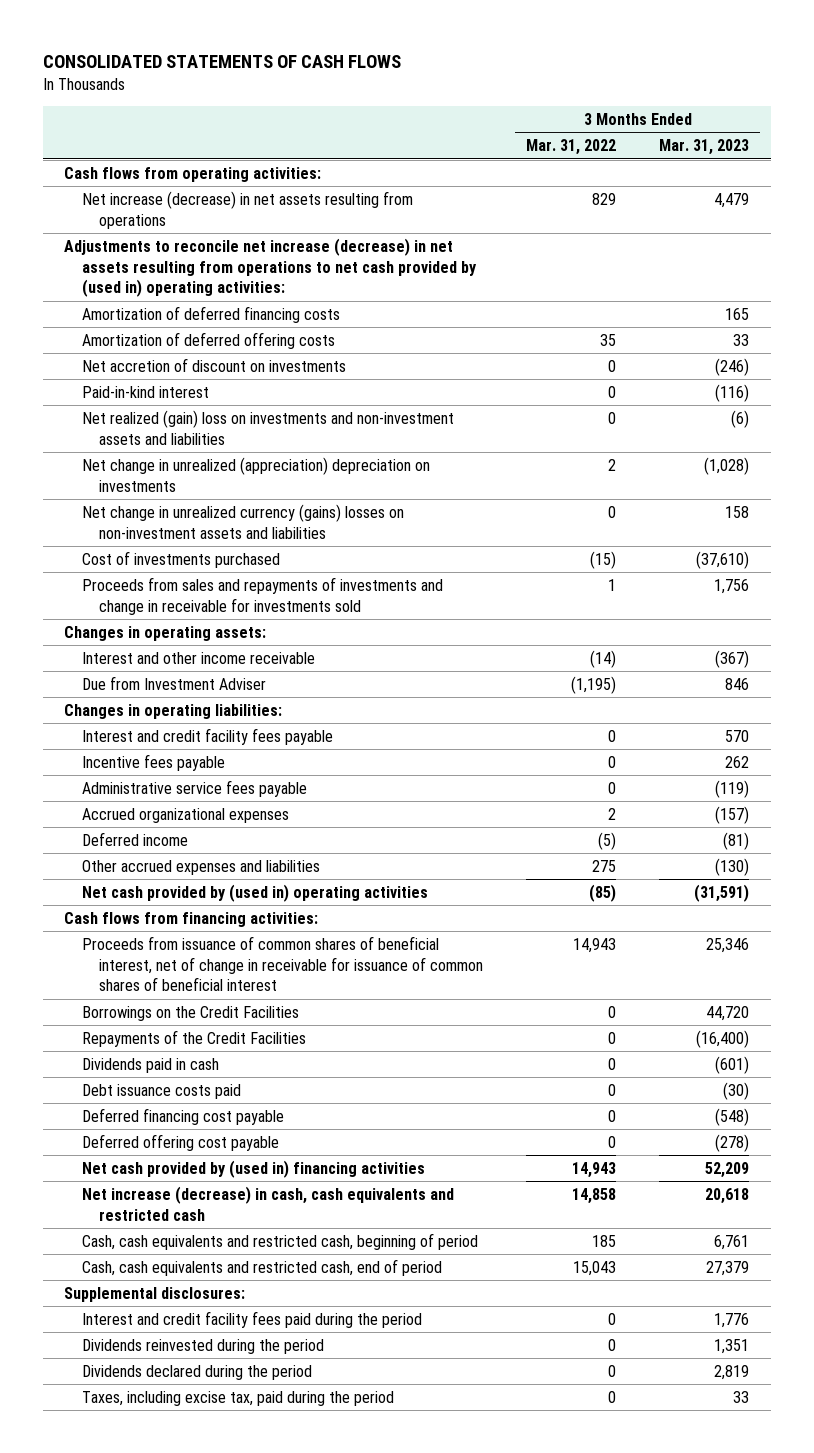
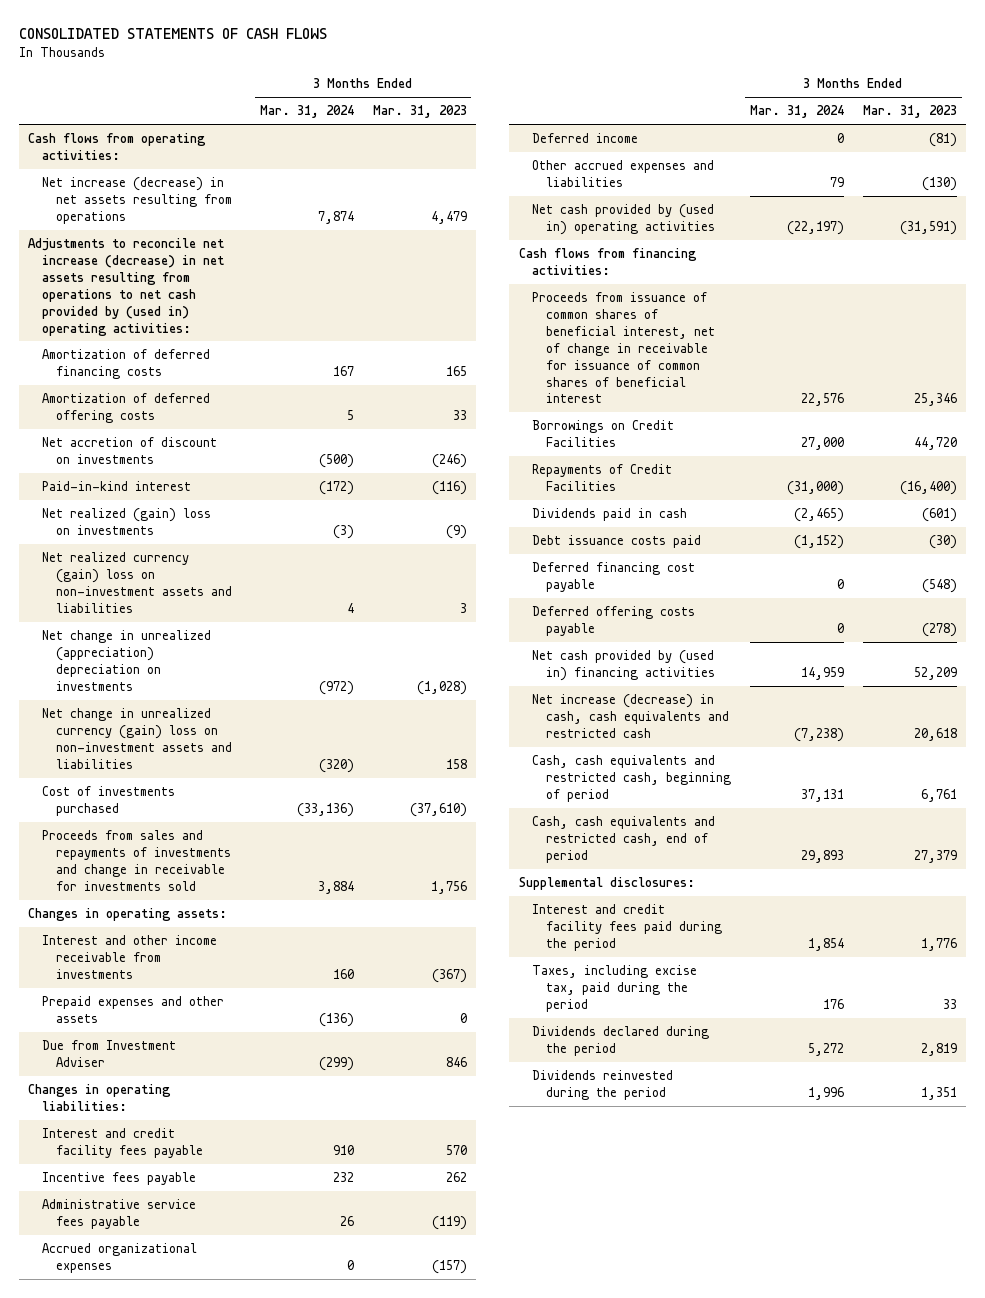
- | 3 Months Ended Mar. 31, 2022 | 3 Months Ended Mar. 31, 2023
+ | 3 Months Ended Mar. 31, 2024 | 3 Months Ended Mar. 31, 2023
- Net realized (gain) loss on investments and non-investment assets and liabilities | 0 | (6)
+ Net realized (gain) loss on investments | (3) | (9)
+ Net realized currency (gain) loss on non-investment assets and liabilities | 4 | 3
- Net change in unrealized currency (gains) losses on non-investment assets and liabilities | 0 | 158
+ Net change in unrealized currency (gain) loss on non-investment assets and liabilities | (320) | 158
- Interest and other income receivable | (14) | (367)
+ Interest and other income receivable from investments | 160 | (367)
+ Prepaid expenses and other assets | (136) | 0
- Borrowings on the Credit Facilities | 0 | 44,720
- Repayments of the Credit Facilities | 0 | (16,400)
+ Borrowings on Credit Facilities | 27,000 | 44,720
+ Repayments of Credit Facilities | (31,000) | (16,400)
- Deferred offering cost payable | 0 | (278)
+ Deferred offering costs payable | 0 | (278)
moved down: Dividends declared during the period | 5,272 | 2,819
moved down: Dividends reinvested during the period | 1,996 | 1,351

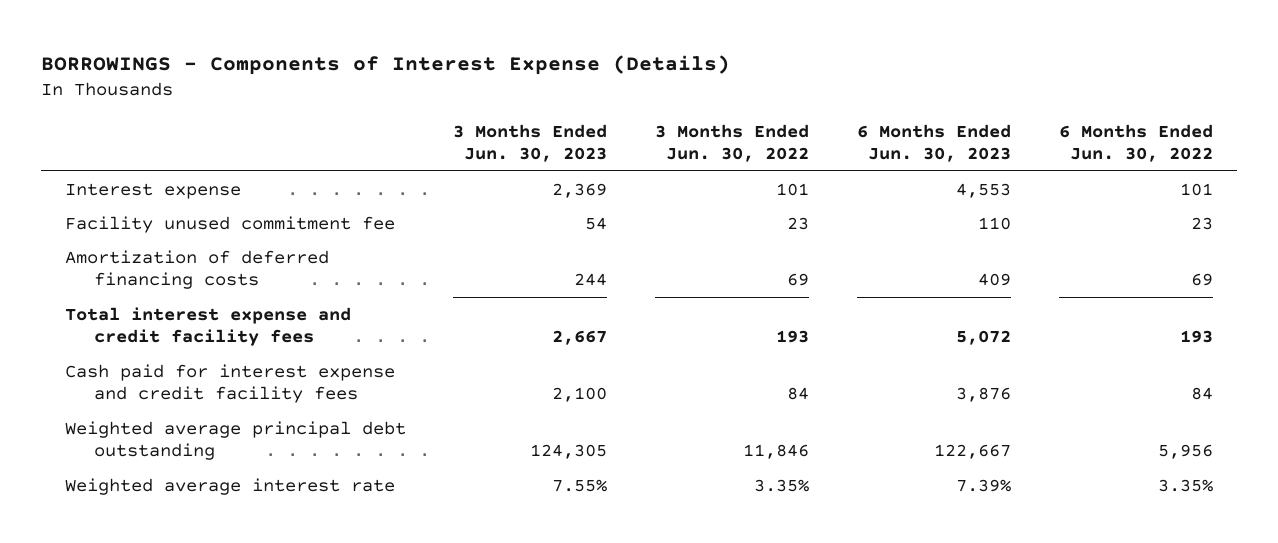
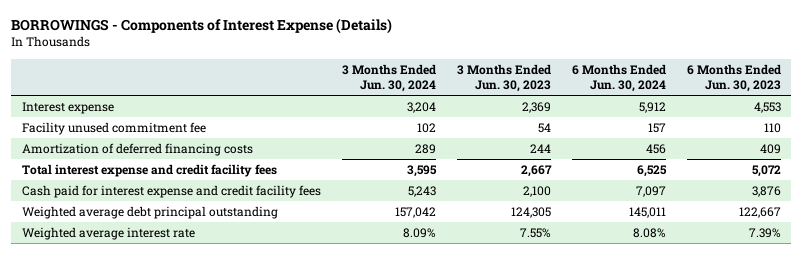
- | 3 Months Ended Jun. 30, 2023 | 3 Months Ended Jun. 30, 2022 | 6 Months Ended Jun. 30, 2023 | 6 Months Ended Jun. 30, 2022
+ | 3 Months Ended Jun. 30, 2024 | 3 Months Ended Jun. 30, 2023 | 6 Months Ended Jun. 30, 2024 | 6 Months Ended Jun. 30, 2023
- Weighted average principal debt outstanding | 124,305 | 11,846 | 122,667 | 5,956
+ Weighted average debt principal outstanding | 157,042 | 124,305 | 145,011 | 122,667

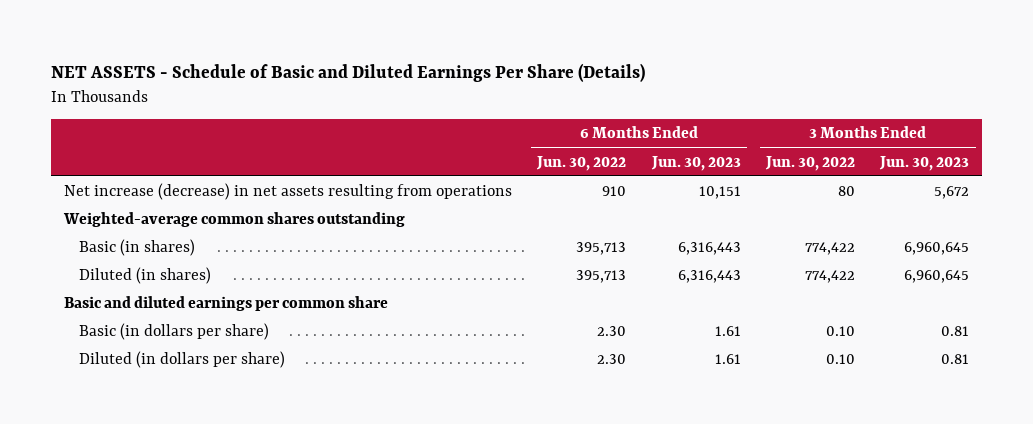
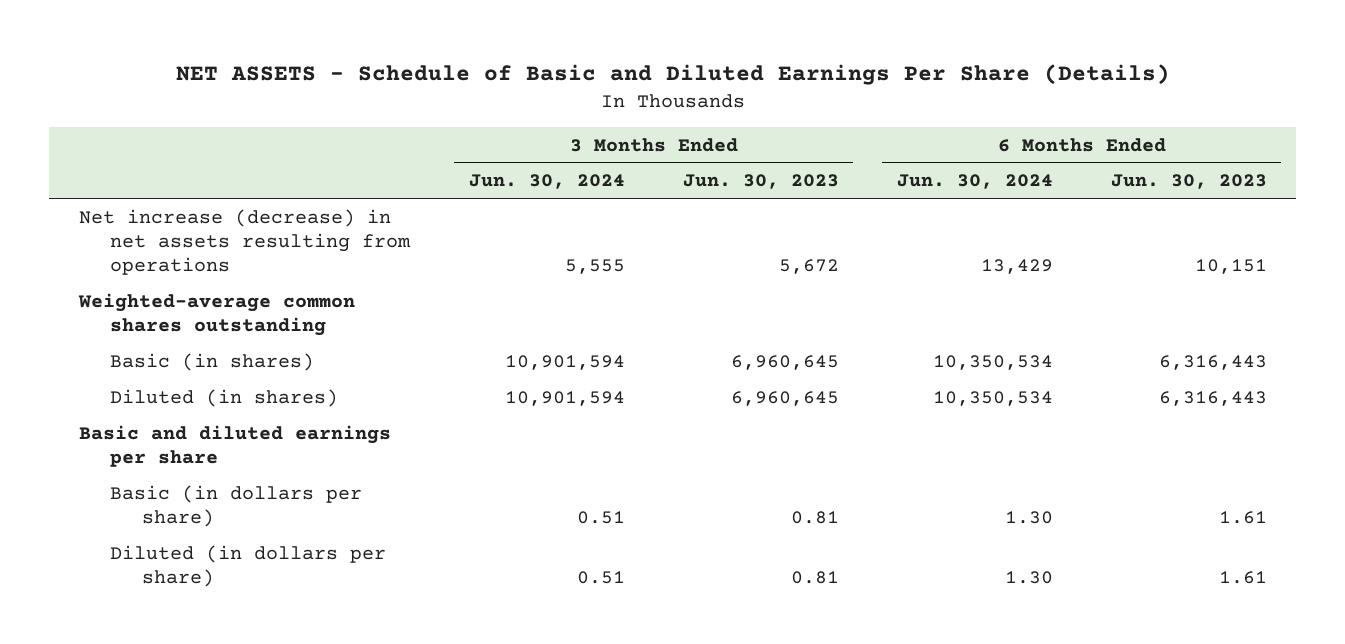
- | 6 Months Ended Jun. 30, 2022 | 6 Months Ended Jun. 30, 2023 | 3 Months Ended Jun. 30, 2022 | 3 Months Ended Jun. 30, 2023
+ | 3 Months Ended Jun. 30, 2024 | 3 Months Ended Jun. 30, 2023 | 6 Months Ended Jun. 30, 2024 | 6 Months Ended Jun. 30, 2023
- Basic and diluted earnings per common share
+ Basic and diluted earnings per share

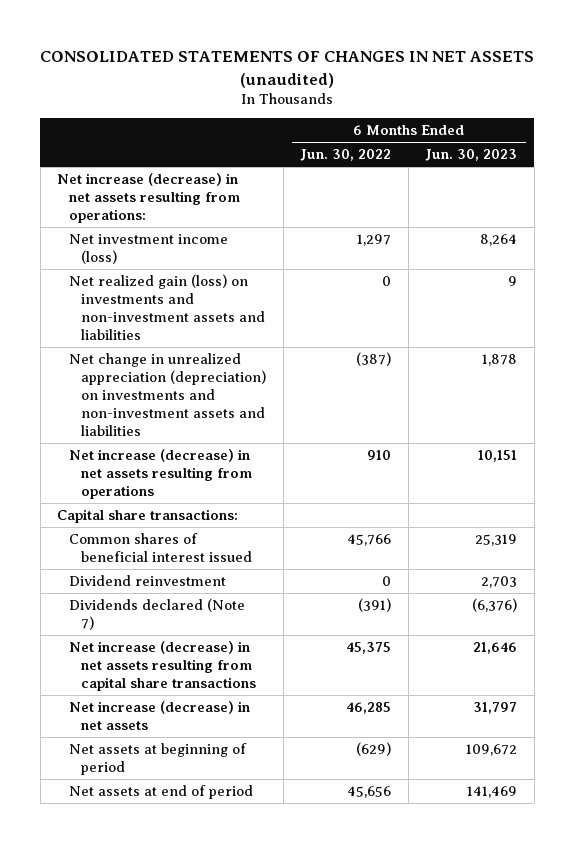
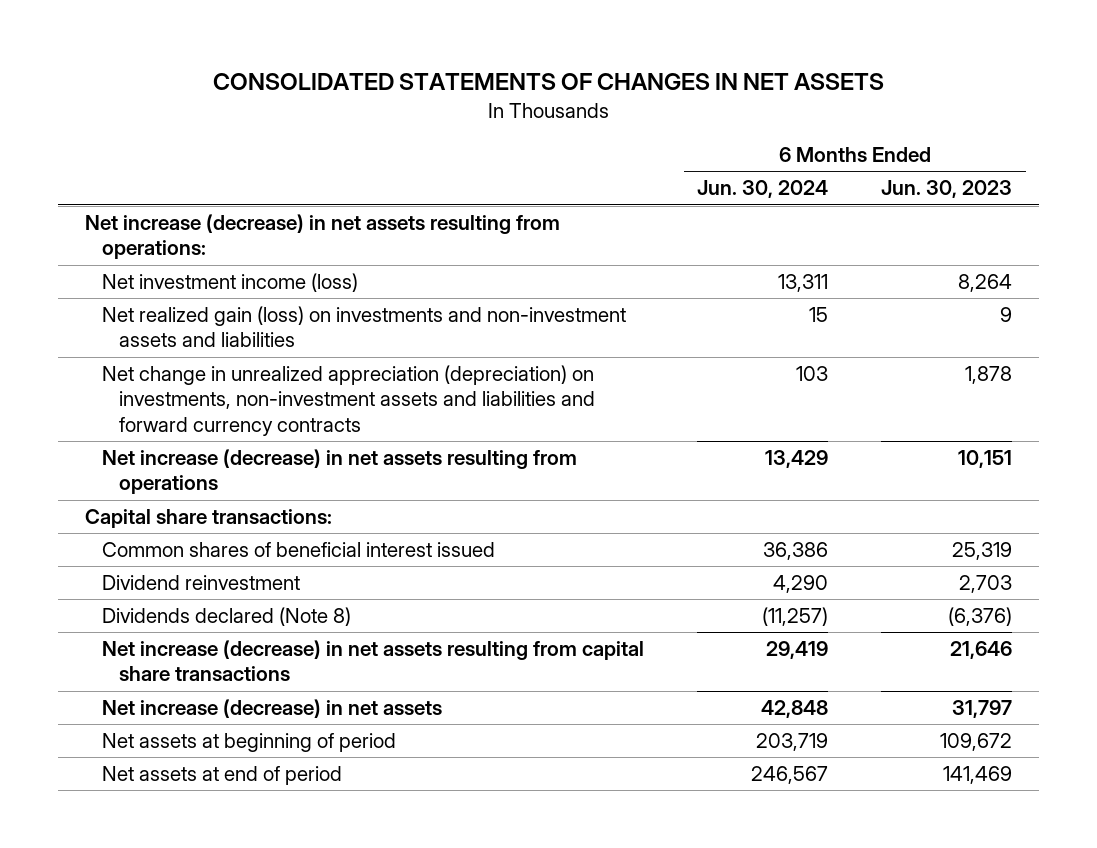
- CONSOLIDATED STATEMENTS OF CHANGES IN NET ASSETS (unaudited)
+ CONSOLIDATED STATEMENTS OF CHANGES IN NET ASSETS
- | 6 Months Ended Jun. 30, 2022 | 6 Months Ended Jun. 30, 2023
+ | 6 Months Ended Jun. 30, 2024 | 6 Months Ended Jun. 30, 2023
- Net change in unrealized appreciation (depreciation) on investments and non-investment assets and liabilities | (387) | 1,878
+ Net change in unrealized appreciation (depreciation) on investments, non-investment assets and liabilities and forward currency contracts | 103 | 1,878
- Dividends declared (Note 7) | (391) | (6,376)
+ Dividends declared (Note 8) | (11,257) | (6,376)

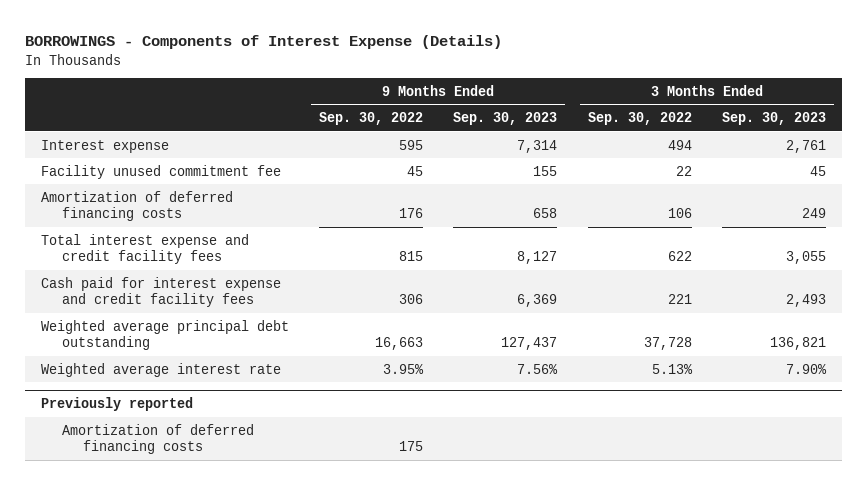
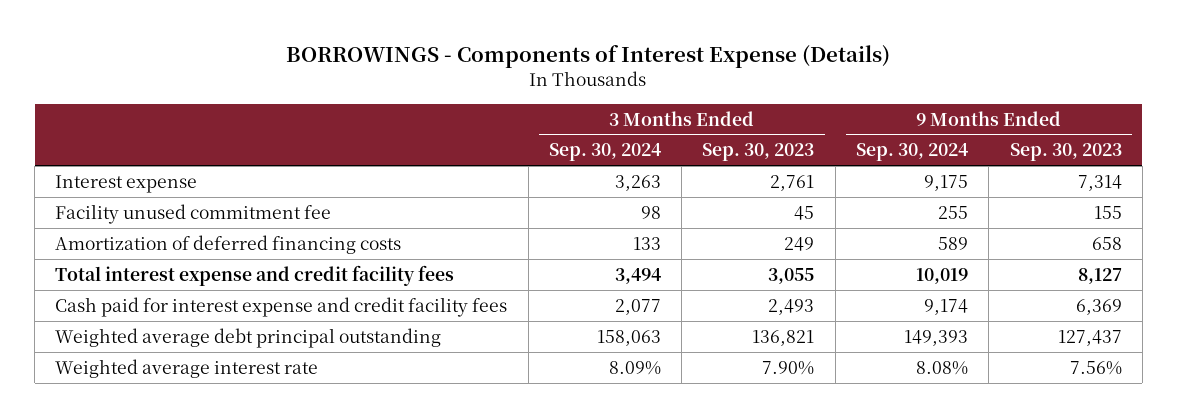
- | 9 Months Ended Sep. 30, 2022 | 9 Months Ended Sep. 30, 2023 | 3 Months Ended Sep. 30, 2022 | 3 Months Ended Sep. 30, 2023
+ | 3 Months Ended Sep. 30, 2024 | 3 Months Ended Sep. 30, 2023 | 9 Months Ended Sep. 30, 2024 | 9 Months Ended Sep. 30, 2023
- Weighted average principal debt outstanding | 16,663 | 127,437 | 37,728 | 136,821
+ Weighted average debt principal outstanding | 158,063 | 136,821 | 149,393 | 127,437
- Previously reported
- Amortization of deferred financing costs | 175 | | |

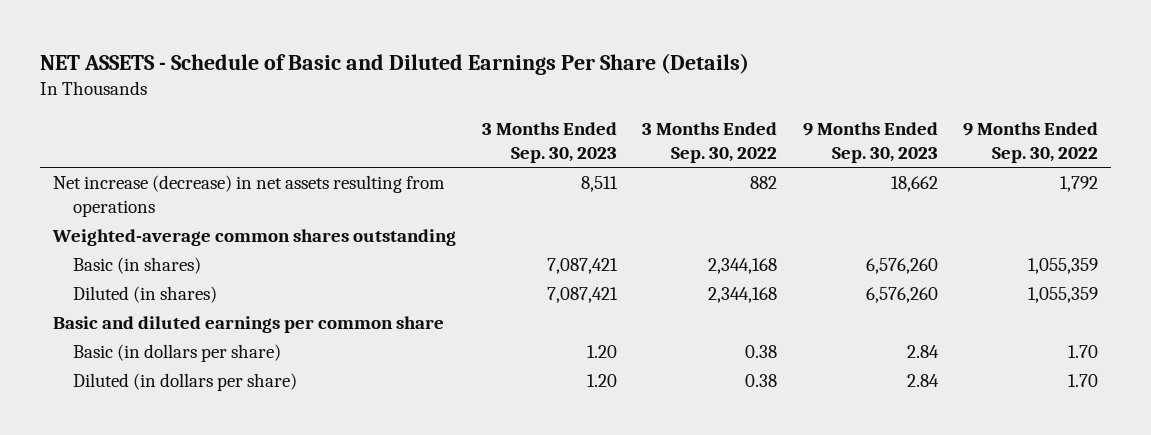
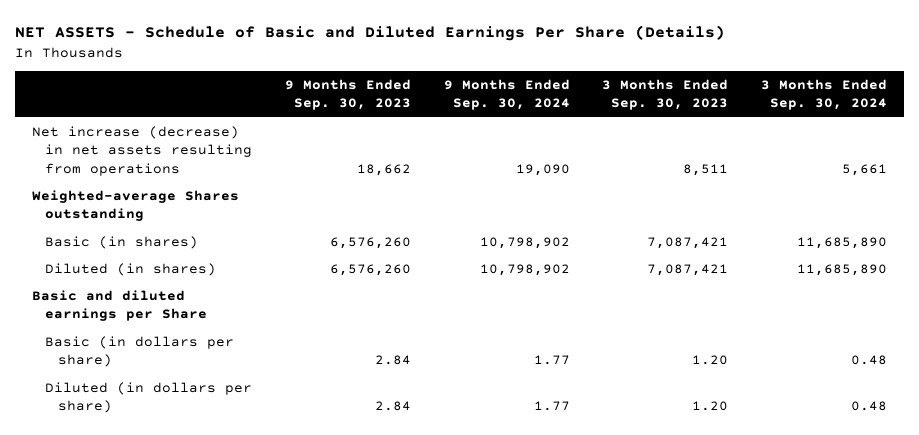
- | 3 Months Ended Sep. 30, 2023 | 3 Months Ended Sep. 30, 2022 | 9 Months Ended Sep. 30, 2023 | 9 Months Ended Sep. 30, 2022
+ | 9 Months Ended Sep. 30, 2023 | 9 Months Ended Sep. 30, 2024 | 3 Months Ended Sep. 30, 2023 | 3 Months Ended Sep. 30, 2024
- Weighted-average common shares outstanding
+ Weighted-average Shares outstanding
- Basic and diluted earnings per common share
+ Basic and diluted earnings per Share

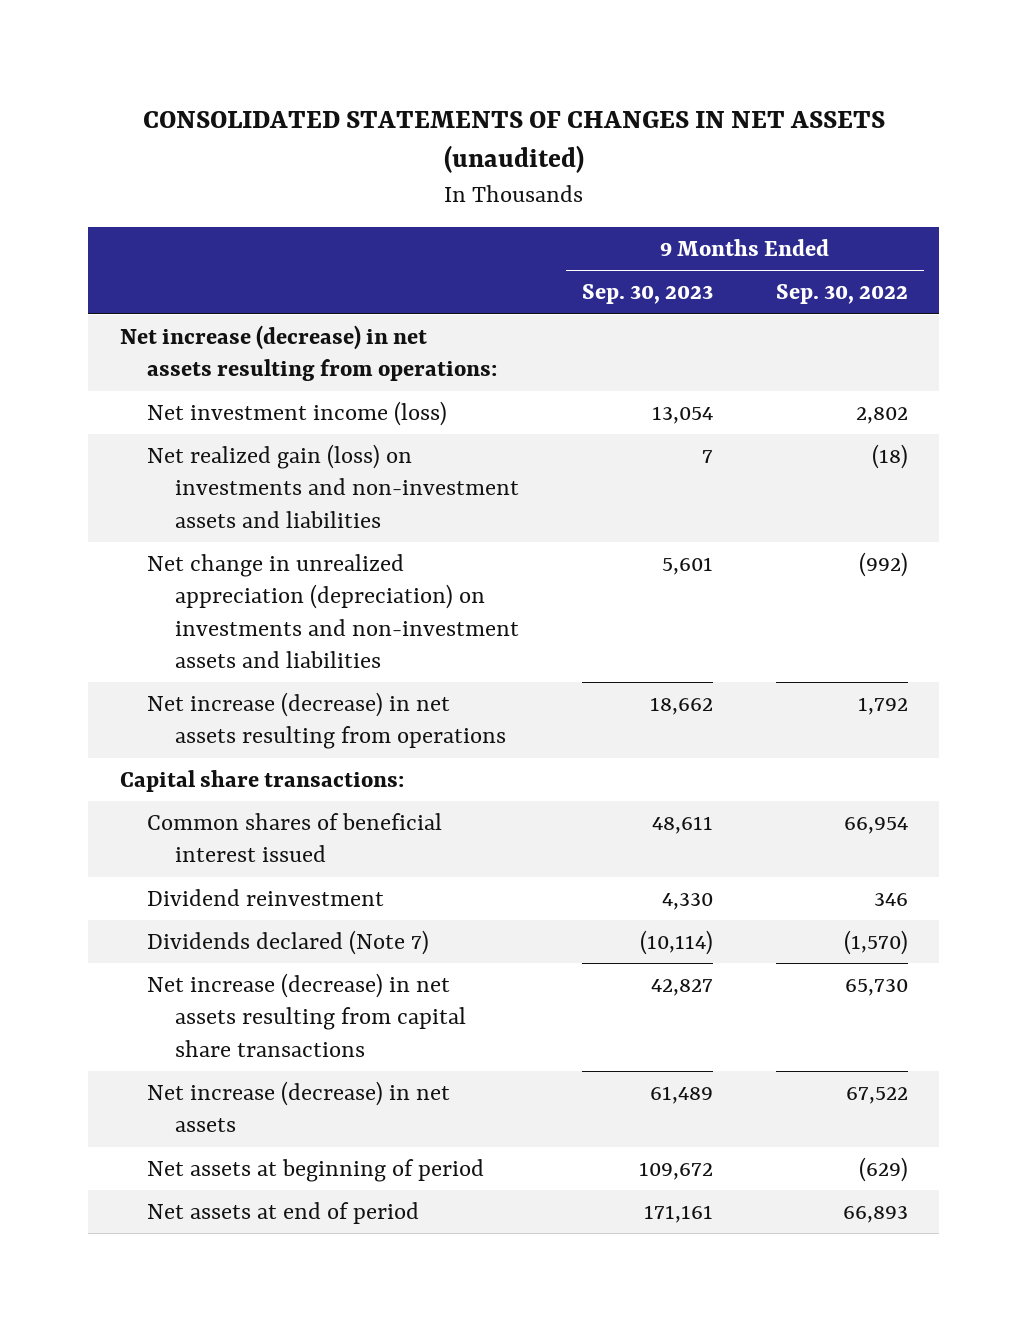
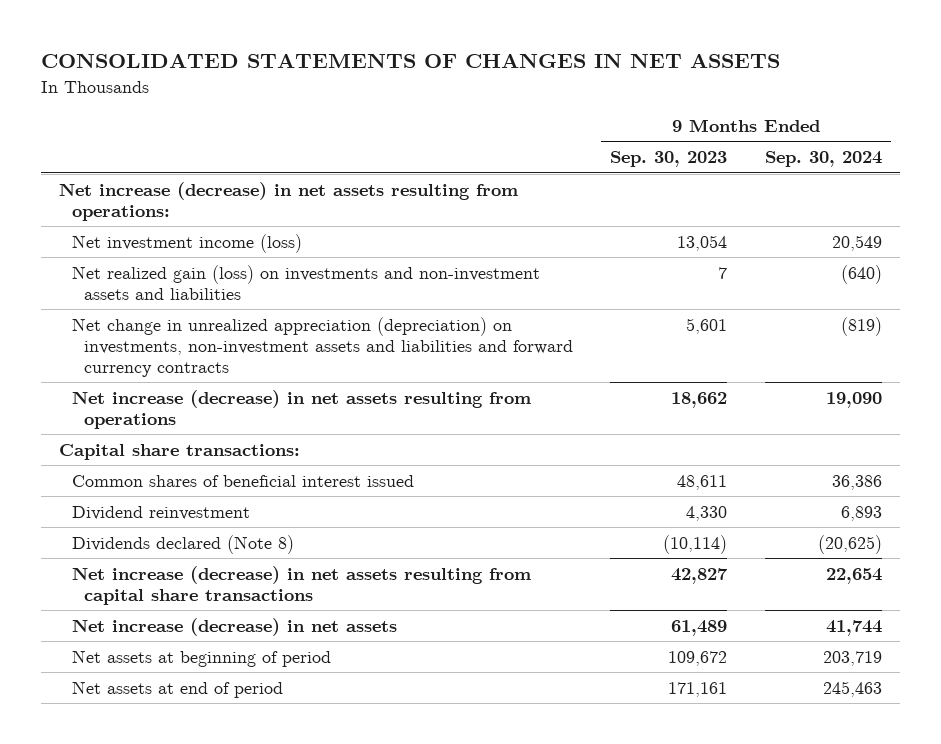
- CONSOLIDATED STATEMENTS OF CHANGES IN NET ASSETS (unaudited)
+ CONSOLIDATED STATEMENTS OF CHANGES IN NET ASSETS
- | 9 Months Ended Sep. 30, 2023 | 9 Months Ended Sep. 30, 2022
+ | 9 Months Ended Sep. 30, 2023 | 9 Months Ended Sep. 30, 2024
- Net change in unrealized appreciation (depreciation) on investments and non-investment assets and liabilities | 5,601 | (992)
+ Net change in unrealized appreciation (depreciation) on investments, non-investment assets and liabilities and forward currency contracts | 5,601 | (819)
- Dividends declared (Note 7) | (10,114) | (1,570)
+ Dividends declared (Note 8) | (10,114) | (20,625)

